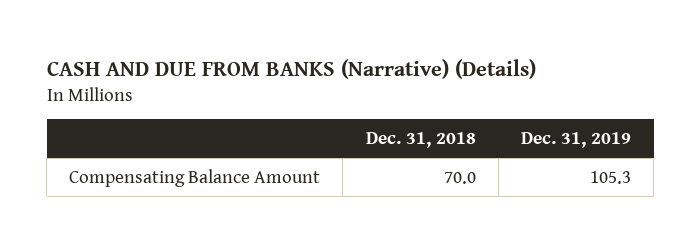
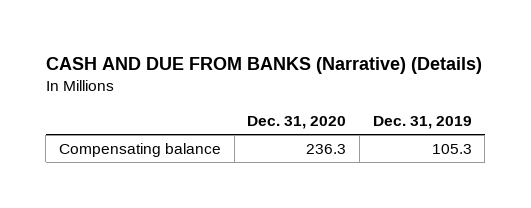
- | Dec. 31, 2018 | Dec. 31, 2019
+ | Dec. 31, 2020 | Dec. 31, 2019
- Compensating Balance Amount | 70.0 | 105.3
+ Compensating balance | 236.3 | 105.3

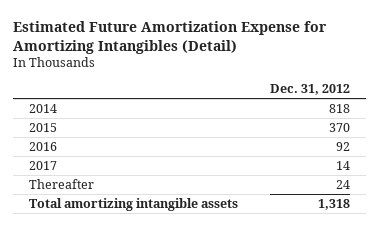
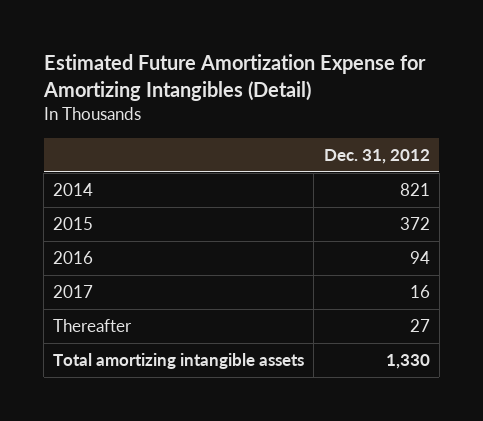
- 2014 | 818
- 2015 | 370
- 2016 | 92
- 2017 | 14
- Thereafter | 24
- Total amortizing intangible assets | 1,318
+ 2014 | 821
+ 2015 | 372
+ 2016 | 94
+ 2017 | 16
+ Thereafter | 27
+ Total amortizing intangible assets | 1,330

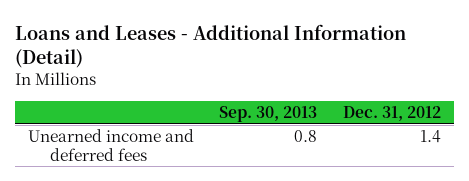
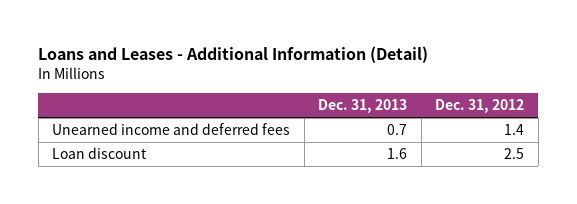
- | Sep. 30, 2013 | Dec. 31, 2012
+ | Dec. 31, 2013 | Dec. 31, 2012
+ Loan discount | 1.6 | 2.5

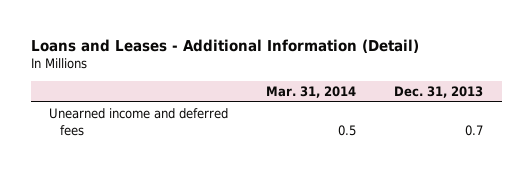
- | Dec. 31, 2013 | Dec. 31, 2012
+ | Mar. 31, 2014 | Dec. 31, 2013
- Loan discount | 1.6 | 2.5

